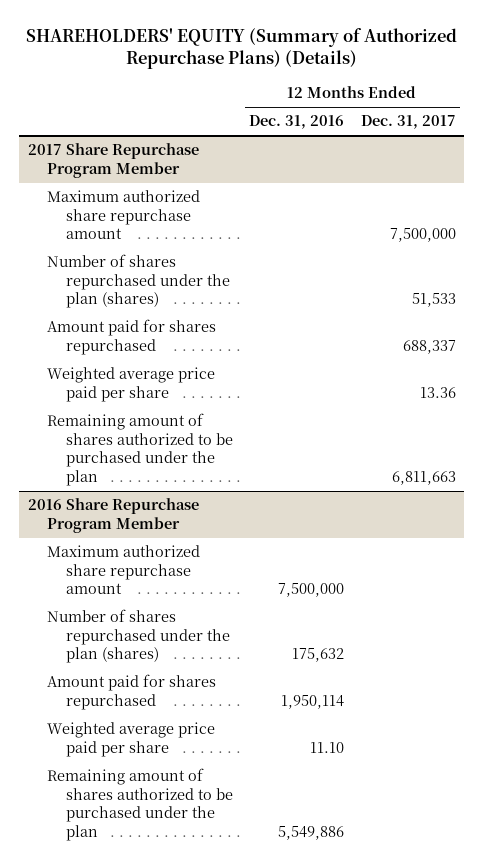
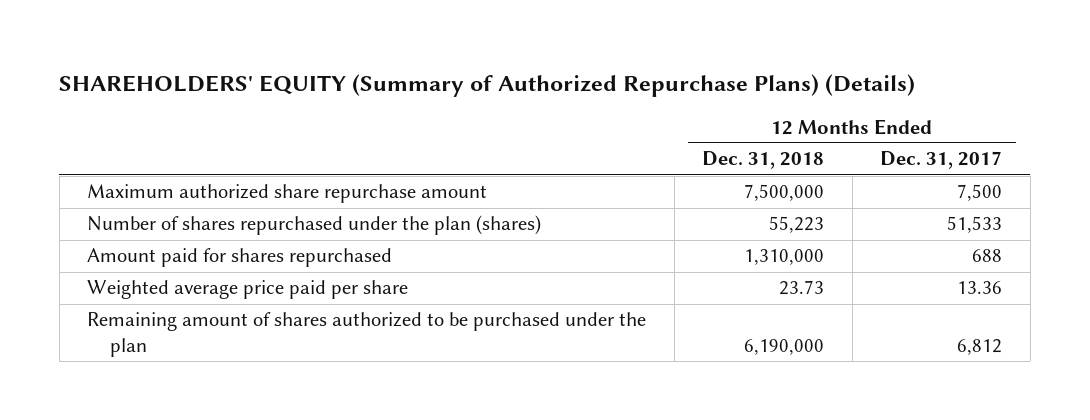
- | 12 Months Ended Dec. 31, 2016 | 12 Months Ended Dec. 31, 2017
+ | 12 Months Ended Dec. 31, 2018 | 12 Months Ended Dec. 31, 2017
- 2017 Share Repurchase Program Member
- Maximum authorized share repurchase amount | | 7,500,000
+ Maximum authorized share repurchase amount | 7,500,000 | 7,500
- Amount paid for shares repurchased | | 688,337
+ Amount paid for shares repurchased | 1,310,000 | 688
- Remaining amount of shares authorized to be purchased under the plan | | 6,811,663
- 2016 Share Repurchase Program Member
- Maximum authorized share repurchase amount | 7,500,000 |
- Number of shares repurchased under the plan (shares) | 175,632 |
- Amount paid for shares repurchased | 1,950,114 |
- Weighted average price paid per share | 11.10 |
- Remaining amount of shares authorized to be purchased under the plan | 5,549,886 |
+ Remaining amount of shares authorized to be purchased under the plan | 6,190,000 | 6,812

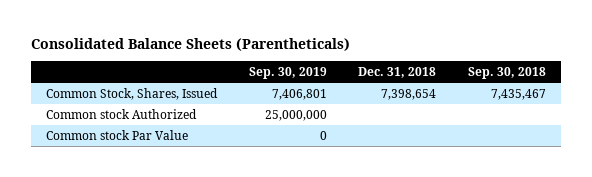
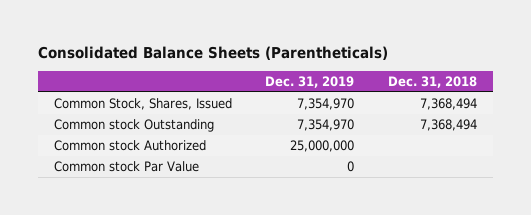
- | Sep. 30, 2019 | Dec. 31, 2018 | Sep. 30, 2018
+ | Dec. 31, 2019 | Dec. 31, 2018
- Common Stock, Shares, Issued | 7,406,801 | 7,398,654 | 7,435,467
+ Common Stock, Shares, Issued | 7,354,970 | 7,368,494
+ Common stock Outstanding | 7,354,970 | 7,368,494

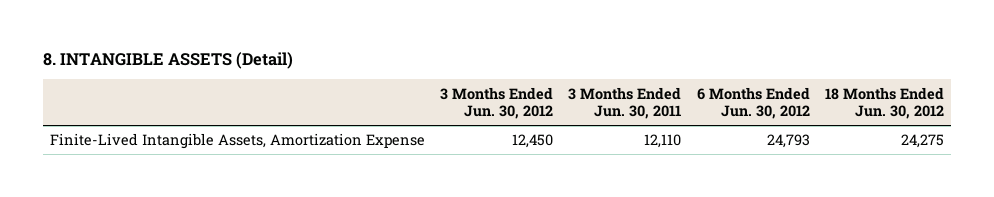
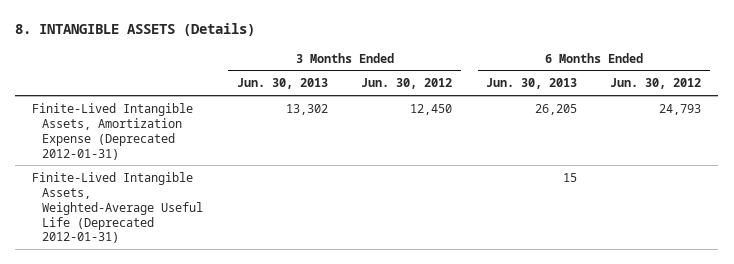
- 8. INTANGIBLE ASSETS (Detail)
+ 8. INTANGIBLE ASSETS (Details)
- | 3 Months Ended Jun. 30, 2012 | 3 Months Ended Jun. 30, 2011 | 6 Months Ended Jun. 30, 2012 | 18 Months Ended Jun. 30, 2012
+ | 3 Months Ended Jun. 30, 2013 | 3 Months Ended Jun. 30, 2012 | 6 Months Ended Jun. 30, 2013 | 6 Months Ended Jun. 30, 2012
- Finite-Lived Intangible Assets, Amortization Expense | 12,450 | 12,110 | 24,793 | 24,275
+ Finite-Lived Intangible Assets, Amortization Expense (Deprecated 2012-01-31) | 13,302 | 12,450 | 26,205 | 24,793
+ Finite-Lived Intangible Assets, Weighted-Average Useful Life (Deprecated 2012-01-31) | | | 15 |

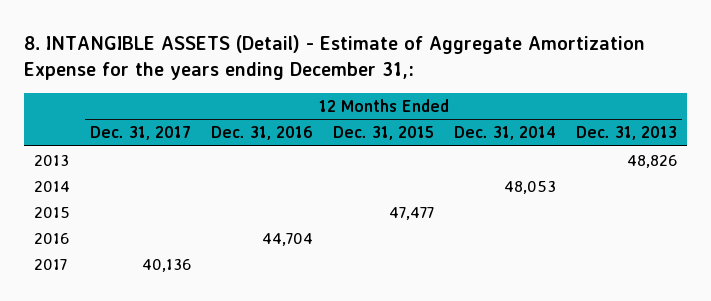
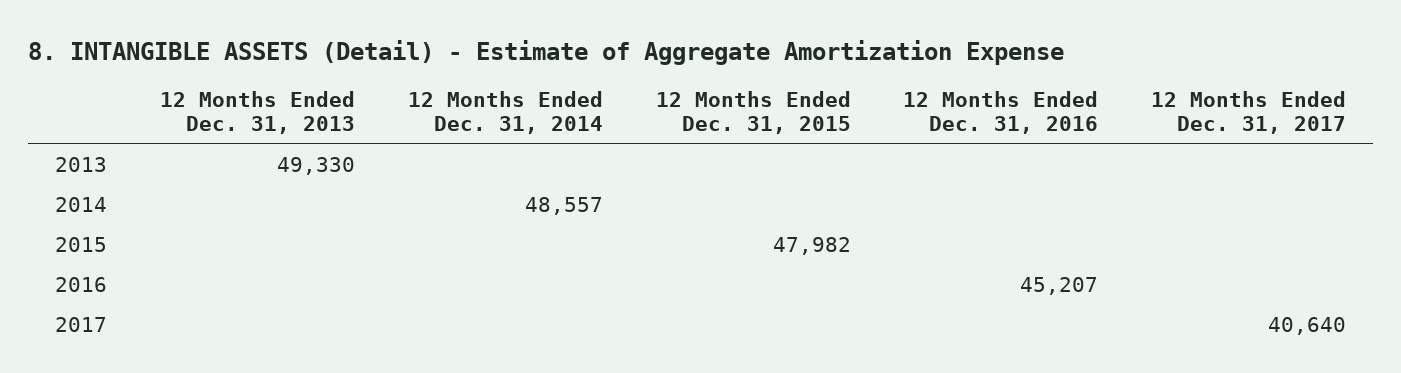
- 8. INTANGIBLE ASSETS (Detail) - Estimate of Aggregate Amortization Expense for the years ending December 31,:
+ 8. INTANGIBLE ASSETS (Detail) - Estimate of Aggregate Amortization Expense
- | 12 Months Ended Dec. 31, 2017 | 12 Months Ended Dec. 31, 2016 | 12 Months Ended Dec. 31, 2015 | 12 Months Ended Dec. 31, 2014 | 12 Months Ended Dec. 31, 2013
+ | 12 Months Ended Dec. 31, 2013 | 12 Months Ended Dec. 31, 2014 | 12 Months Ended Dec. 31, 2015 | 12 Months Ended Dec. 31, 2016 | 12 Months Ended Dec. 31, 2017
- 2013 | | | | | 48,826
- 2014 | | | | 48,053 |
- 2015 | | | 47,477 | |
- 2016 | | 44,704 | | |
- 2017 | 40,136 | | | |
+ 2013 | 49,330 | | | |
+ 2014 | | 48,557 | | |
+ 2015 | | | 47,982 | |
+ 2016 | | | | 45,207 |
+ 2017 | | | | | 40,640

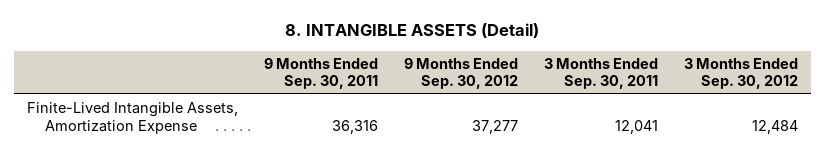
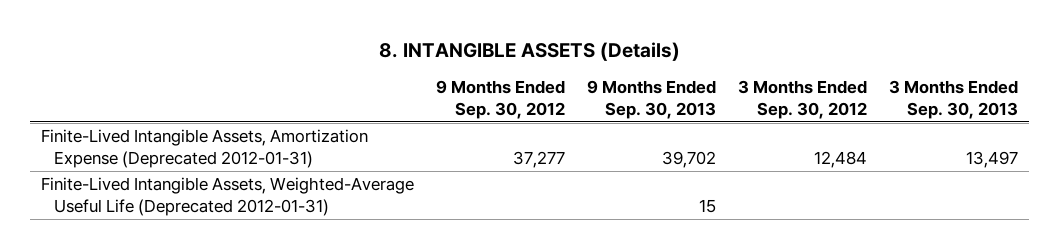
- 8. INTANGIBLE ASSETS (Detail)
+ 8. INTANGIBLE ASSETS (Details)
- | 9 Months Ended Sep. 30, 2011 | 9 Months Ended Sep. 30, 2012 | 3 Months Ended Sep. 30, 2011 | 3 Months Ended Sep. 30, 2012
+ | 9 Months Ended Sep. 30, 2012 | 9 Months Ended Sep. 30, 2013 | 3 Months Ended Sep. 30, 2012 | 3 Months Ended Sep. 30, 2013
- Finite-Lived Intangible Assets, Amortization Expense | 36,316 | 37,277 | 12,041 | 12,484
+ Finite-Lived Intangible Assets, Amortization Expense (Deprecated 2012-01-31) | 37,277 | 39,702 | 12,484 | 13,497
+ Finite-Lived Intangible Assets, Weighted-Average Useful Life (Deprecated 2012-01-31) | | 15 | |

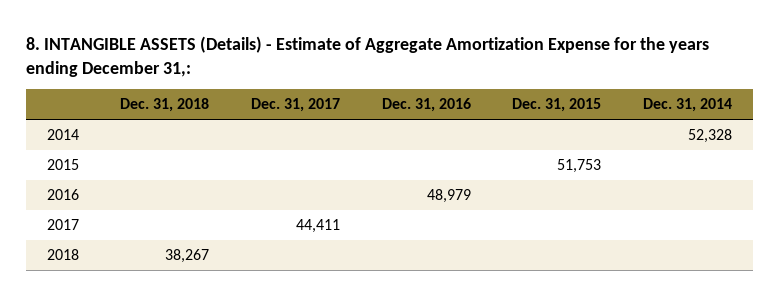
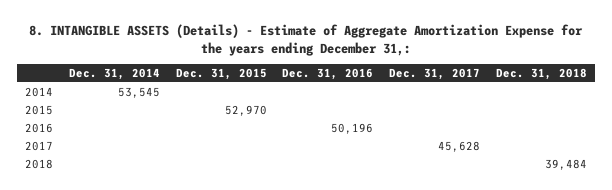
- | Dec. 31, 2018 | Dec. 31, 2017 | Dec. 31, 2016 | Dec. 31, 2015 | Dec. 31, 2014
+ | Dec. 31, 2014 | Dec. 31, 2015 | Dec. 31, 2016 | Dec. 31, 2017 | Dec. 31, 2018
- 2014 | | | | | 52,328
- 2015 | | | | 51,753 |
- 2016 | | | 48,979 | |
- 2017 | | 44,411 | | |
- 2018 | 38,267 | | | |
+ 2014 | 53,545 | | | |
+ 2015 | | 52,970 | | |
+ 2016 | | | 50,196 | |
+ 2017 | | | | 45,628 |
+ 2018 | | | | | 39,484

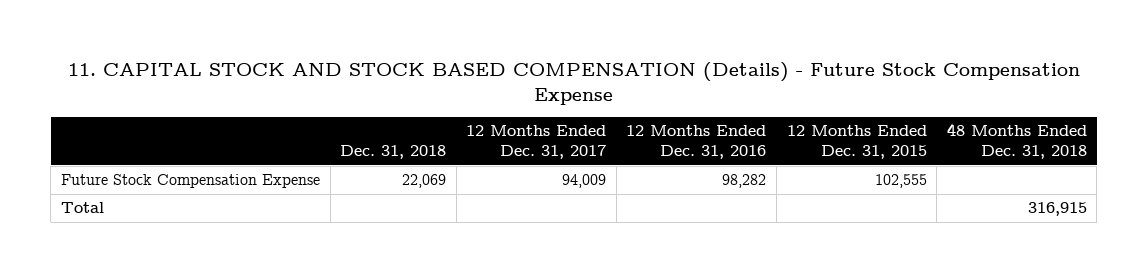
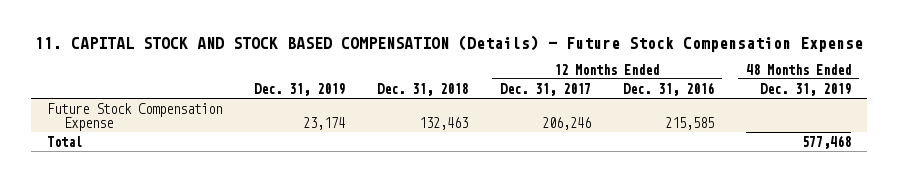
- | Dec. 31, 2018 | 12 Months Ended Dec. 31, 2017 | 12 Months Ended Dec. 31, 2016 | 12 Months Ended Dec. 31, 2015 | 48 Months Ended Dec. 31, 2018
+ | Dec. 31, 2019 | Dec. 31, 2018 | 12 Months Ended Dec. 31, 2017 | 12 Months Ended Dec. 31, 2016 | 48 Months Ended Dec. 31, 2019
- Future Stock Compensation Expense | 22,069 | 94,009 | 98,282 | 102,555 |
+ Future Stock Compensation Expense | 23,174 | 132,463 | 206,246 | 215,585 |

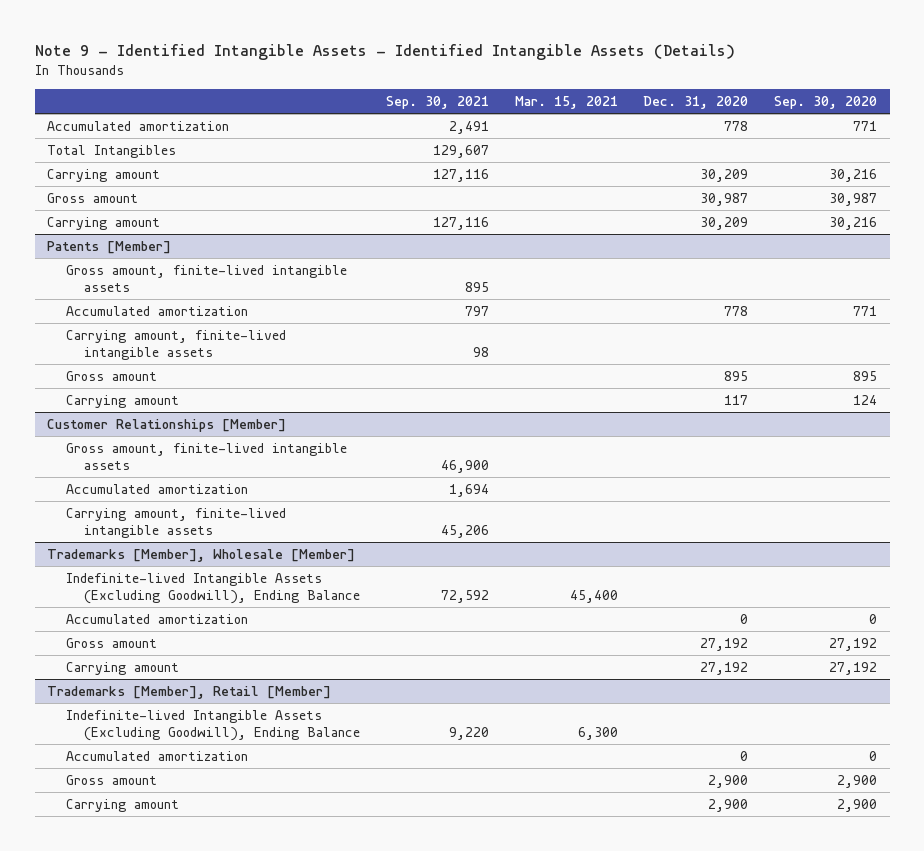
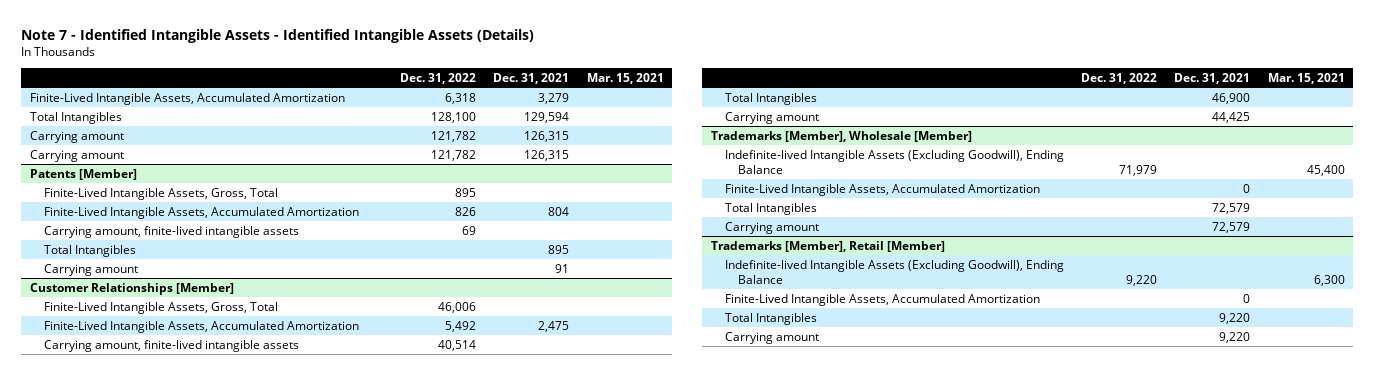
- Note 9 - Identified Intangible Assets - Identified Intangible Assets (Details)
+ Note 7 - Identified Intangible Assets - Identified Intangible Assets (Details)
- | Sep. 30, 2021 | Mar. 15, 2021 | Dec. 31, 2020 | Sep. 30, 2020
+ | Dec. 31, 2022 | Dec. 31, 2021 | Mar. 15, 2021
- Accumulated amortization | 2,491 | | 778 | 771
+ Finite-Lived Intangible Assets, Accumulated Amortization | 6,318 | 3,279 |
- Gross amount | | | 30,987 | 30,987
@ Patents [Member]
- Gross amount, finite-lived intangible assets | 895 | | |
- Accumulated amortization | 797 | | 778 | 771
+ Finite-Lived Intangible Assets, Gross, Total | 895 | |
+ Finite-Lived Intangible Assets, Accumulated Amortization | 826 | 804 |
- Gross amount | | | 895 | 895
+ Total Intangibles | | 895 |
@ Customer Relationships [Member]
- Gross amount, finite-lived intangible assets | 46,900 | | |
- Accumulated amortization | 1,694 | | |
+ Finite-Lived Intangible Assets, Gross, Total | 46,006 | |
+ Finite-Lived Intangible Assets, Accumulated Amortization | 5,492 | 2,475 |
+ Total Intangibles | | 46,900 |
+ Carrying amount | | 44,425 |
@ Trademarks [Member], Wholesale [Member]
- Accumulated amortization | | | 0 | 0
- Gross amount | | | 27,192 | 27,192
+ Finite-Lived Intangible Assets, Accumulated Amortization | | 0 |
+ Total Intangibles | | 72,579 |
@ Trademarks [Member], Retail [Member]
- Accumulated amortization | | | 0 | 0
- Gross amount | | | 2,900 | 2,900
+ Finite-Lived Intangible Assets, Accumulated Amortization | | 0 |
+ Total Intangibles | | 9,220 |

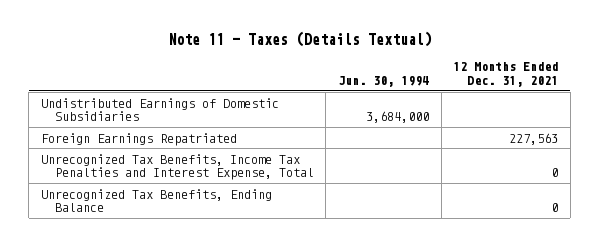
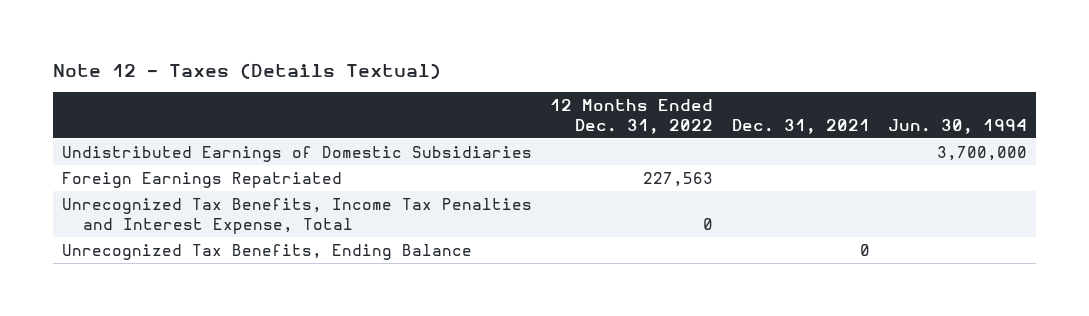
- Note 11 - Taxes (Details Textual)
+ Note 12 - Taxes (Details Textual)
- | Jun. 30, 1994 | 12 Months Ended Dec. 31, 2021
+ | 12 Months Ended Dec. 31, 2022 | Dec. 31, 2021 | Jun. 30, 1994
- Undistributed Earnings of Domestic Subsidiaries | 3,684,000 |
+ Undistributed Earnings of Domestic Subsidiaries | | | 3,700,000

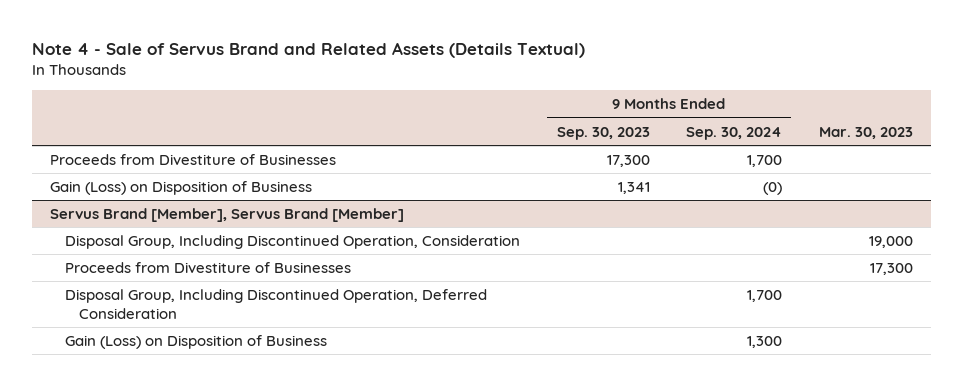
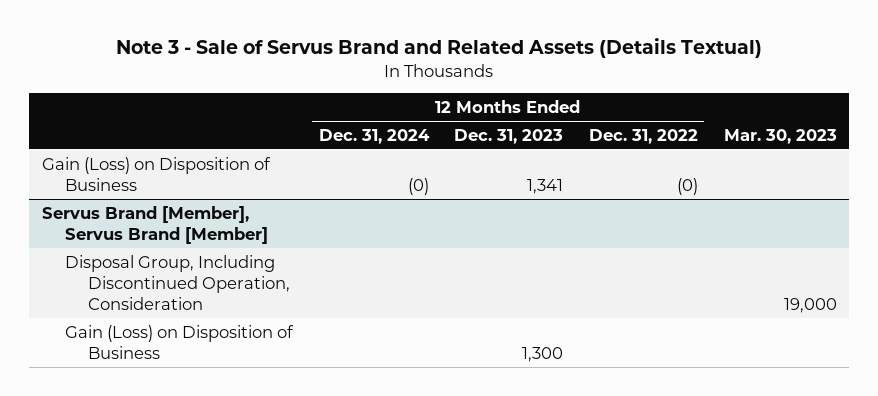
- Note 4 - Sale of Servus Brand and Related Assets (Details Textual)
+ Note 3 - Sale of Servus Brand and Related Assets (Details Textual)
- | 9 Months Ended Sep. 30, 2023 | 9 Months Ended Sep. 30, 2024 | Mar. 30, 2023
+ | 12 Months Ended Dec. 31, 2024 | 12 Months Ended Dec. 31, 2023 | 12 Months Ended Dec. 31, 2022 | Mar. 30, 2023
- Proceeds from Divestiture of Businesses | 17,300 | 1,700 |
@ Servus Brand [Member], Servus Brand [Member]
- Proceeds from Divestiture of Businesses | | | 17,300
- Disposal Group, Including Discontinued Operation, Deferred Consideration | | 1,700 |

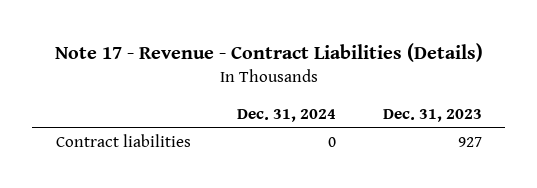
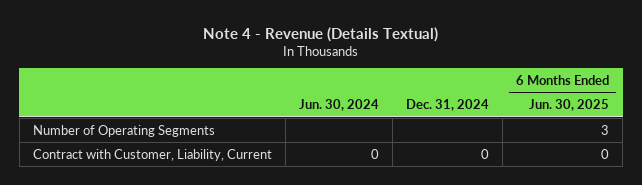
- Note 17 - Revenue - Contract Liabilities (Details)
+ Note 4 - Revenue (Details Textual)
- | Dec. 31, 2024 | Dec. 31, 2023
+ | Jun. 30, 2024 | Dec. 31, 2024 | 6 Months Ended Jun. 30, 2025
- Contract liabilities | 0 | 927
+ Number of Operating Segments | | | 3
+ Contract with Customer, Liability, Current | 0 | 0 | 0

